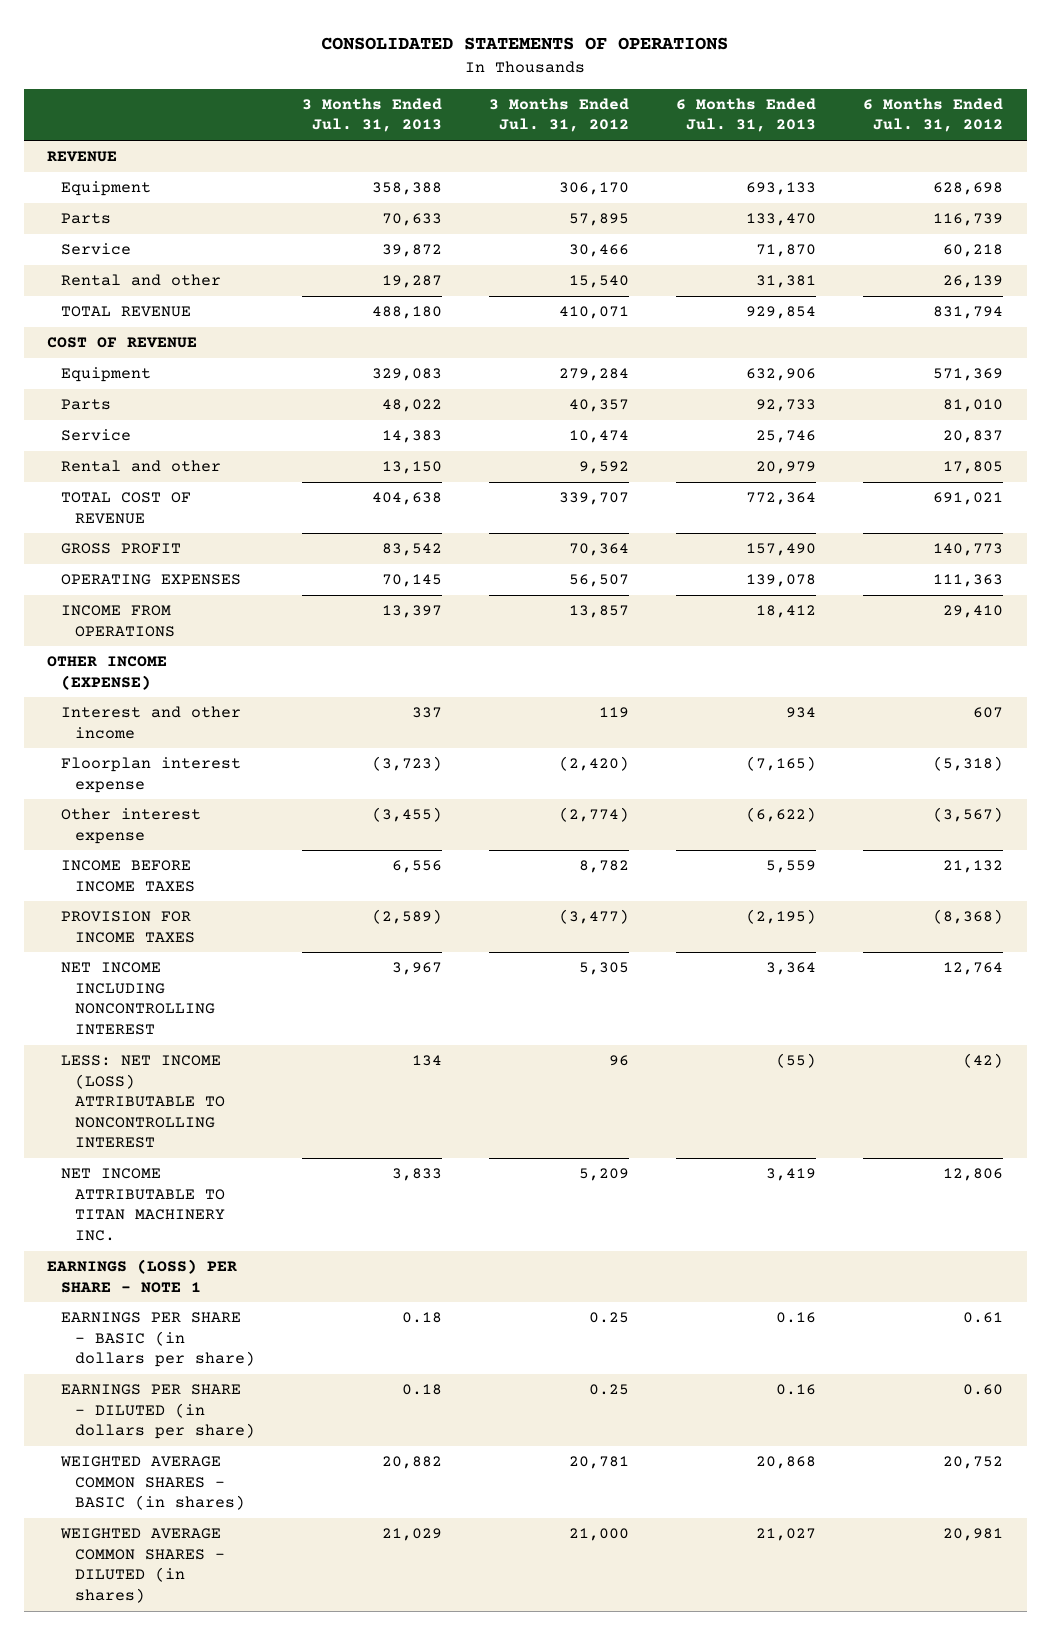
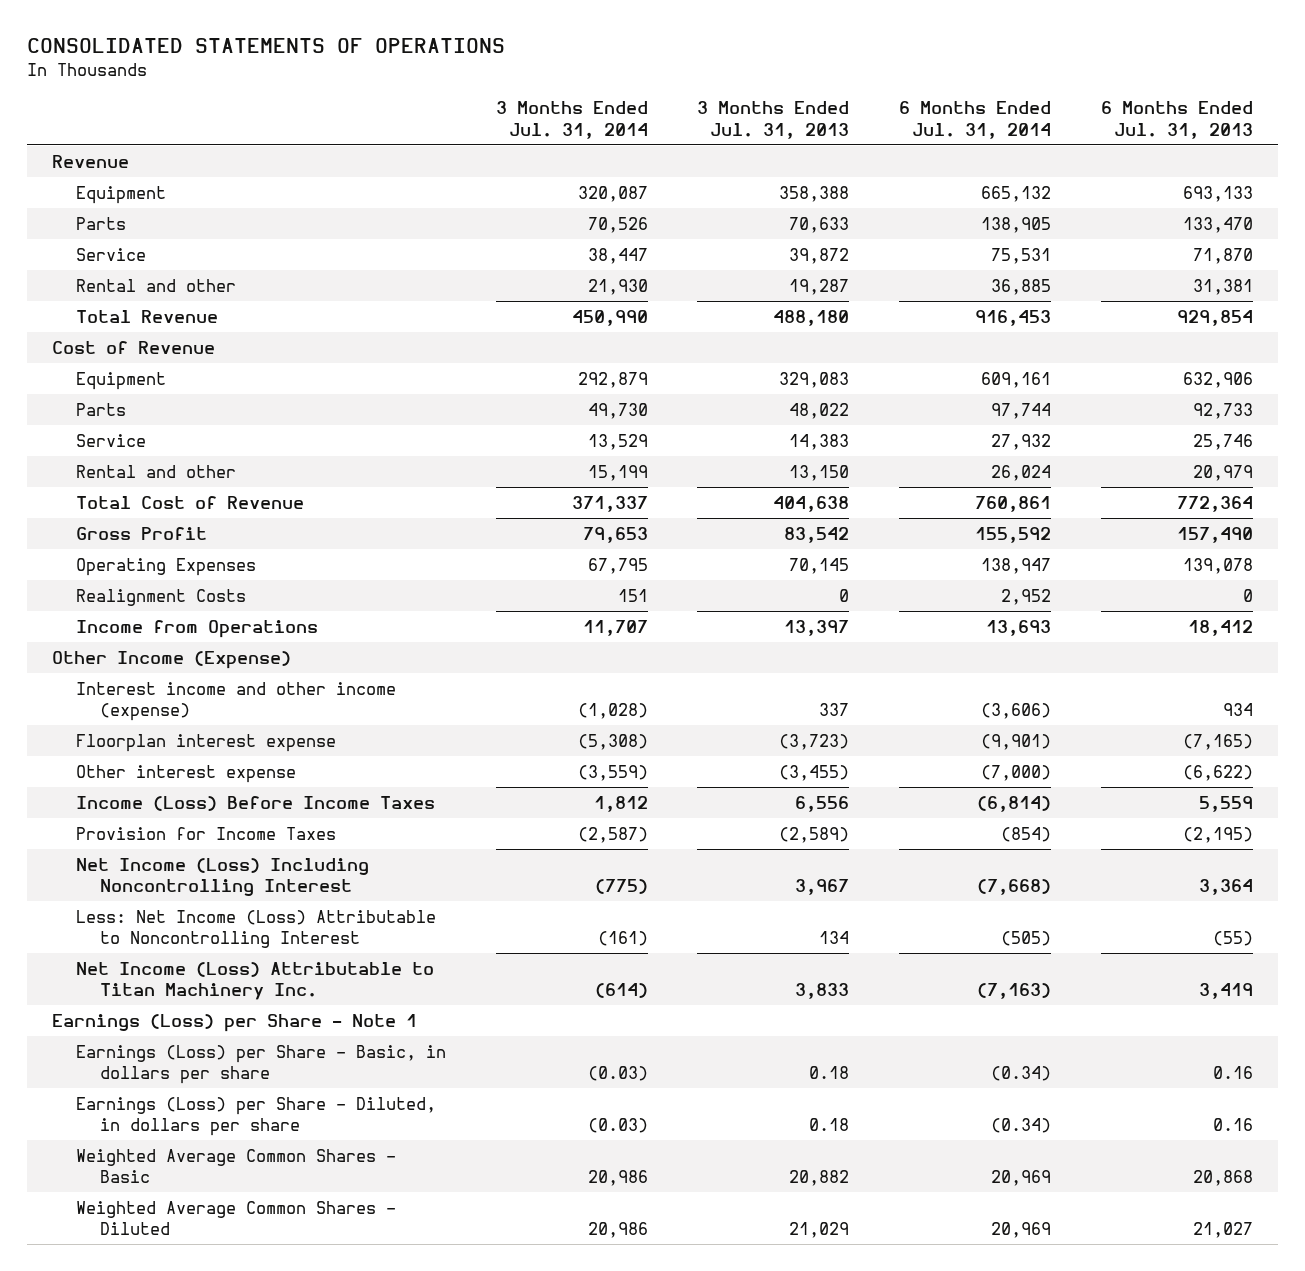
- | 3 Months Ended Jul. 31, 2013 | 3 Months Ended Jul. 31, 2012 | 6 Months Ended Jul. 31, 2013 | 6 Months Ended Jul. 31, 2012
+ | 3 Months Ended Jul. 31, 2014 | 3 Months Ended Jul. 31, 2013 | 6 Months Ended Jul. 31, 2014 | 6 Months Ended Jul. 31, 2013
- REVENUE
+ Revenue
- TOTAL REVENUE | 488,180 | 410,071 | 929,854 | 831,794
- COST OF REVENUE
+ Total Revenue | 450,990 | 488,180 | 916,453 | 929,854
+ Cost of Revenue
- TOTAL COST OF REVENUE | 404,638 | 339,707 | 772,364 | 691,021
- GROSS PROFIT | 83,542 | 70,364 | 157,490 | 140,773
- OPERATING EXPENSES | 70,145 | 56,507 | 139,078 | 111,363
- INCOME FROM OPERATIONS | 13,397 | 13,857 | 18,412 | 29,410
- OTHER INCOME (EXPENSE)
- Interest and other income | 337 | 119 | 934 | 607
+ Total Cost of Revenue | 371,337 | 404,638 | 760,861 | 772,364
+ Gross Profit | 79,653 | 83,542 | 155,592 | 157,490
+ Operating Expenses | 67,795 | 70,145 | 138,947 | 139,078
+ Realignment Costs | 151 | 0 | 2,952 | 0
+ Income from Operations | 11,707 | 13,397 | 13,693 | 18,412
+ Other Income (Expense)
+ Interest income and other income (expense) | (1,028) | 337 | (3,606) | 934
- INCOME BEFORE INCOME TAXES | 6,556 | 8,782 | 5,559 | 21,132
- PROVISION FOR INCOME TAXES | (2,589) | (3,477) | (2,195) | (8,368)
- NET INCOME INCLUDING NONCONTROLLING INTEREST | 3,967 | 5,305 | 3,364 | 12,764
- LESS: NET INCOME (LOSS) ATTRIBUTABLE TO NONCONTROLLING INTEREST | 134 | 96 | (55) | (42)
- NET INCOME ATTRIBUTABLE TO TITAN MACHINERY INC. | 3,833 | 5,209 | 3,419 | 12,806
- EARNINGS (LOSS) PER SHARE - NOTE 1
- EARNINGS PER SHARE - BASIC (in dollars per share) | 0.18 | 0.25 | 0.16 | 0.61
- EARNINGS PER SHARE - DILUTED (in dollars per share) | 0.18 | 0.25 | 0.16 | 0.60
- WEIGHTED AVERAGE COMMON SHARES - BASIC (in shares) | 20,882 | 20,781 | 20,868 | 20,752
- WEIGHTED AVERAGE COMMON SHARES - DILUTED (in shares) | 21,029 | 21,000 | 21,027 | 20,981
+ Income (Loss) Before Income Taxes | 1,812 | 6,556 | (6,814) | 5,559
+ Provision for Income Taxes | (2,587) | (2,589) | (854) | (2,195)
+ Net Income (Loss) Including Noncontrolling Interest | (775) | 3,967 | (7,668) | 3,364
+ Less: Net Income (Loss) Attributable to Noncontrolling Interest | (161) | 134 | (505) | (55)
+ Net Income (Loss) Attributable to Titan Machinery Inc. | (614) | 3,833 | (7,163) | 3,419
+ Earnings (Loss) per Share - Note 1
+ Earnings (Loss) per Share - Basic, in dollars per share | (0.03) | 0.18 | (0.34) | 0.16
+ Earnings (Loss) per Share - Diluted, in dollars per share | (0.03) | 0.18 | (0.34) | 0.16
+ Weighted Average Common Shares - Basic | 20,986 | 20,882 | 20,969 | 20,868
+ Weighted Average Common Shares - Diluted | 20,986 | 21,029 | 20,969 | 21,027

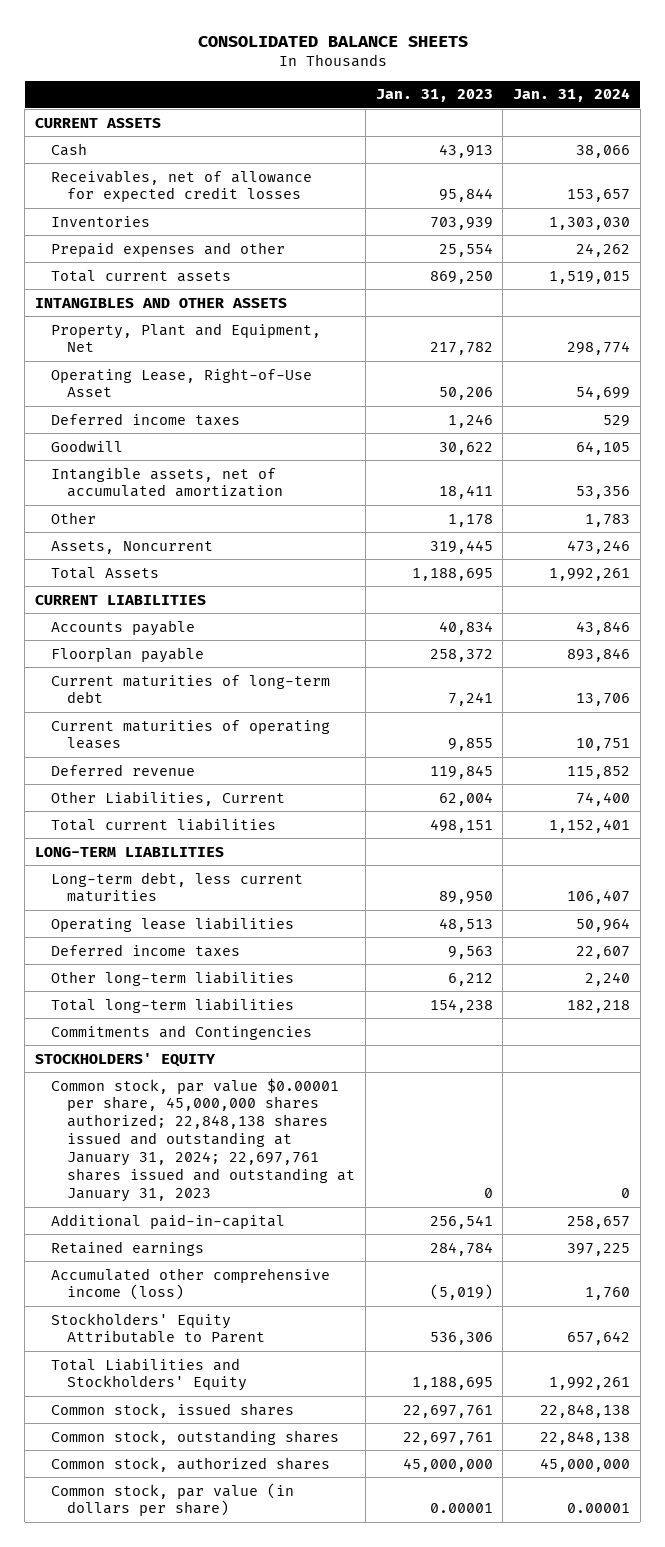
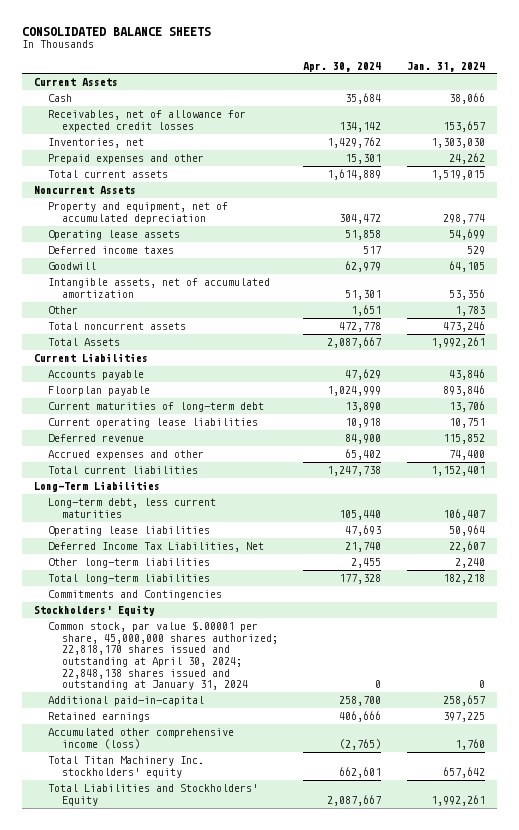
- | Jan. 31, 2023 | Jan. 31, 2024
+ | Apr. 30, 2024 | Jan. 31, 2024
- CURRENT ASSETS
+ Current Assets
- Inventories | 703,939 | 1,303,030
+ Inventories, net | 1,429,762 | 1,303,030
- INTANGIBLES AND OTHER ASSETS
- Property, Plant and Equipment, Net | 217,782 | 298,774
- Operating Lease, Right-of-Use Asset | 50,206 | 54,699
+ Noncurrent Assets
+ Property and equipment, net of accumulated depreciation | 304,472 | 298,774
+ Operating lease assets | 51,858 | 54,699
- Assets, Noncurrent | 319,445 | 473,246
+ Total noncurrent assets | 472,778 | 473,246
- CURRENT LIABILITIES
+ Current Liabilities
- Current maturities of operating leases | 9,855 | 10,751
+ Current operating lease liabilities | 10,918 | 10,751
- Other Liabilities, Current | 62,004 | 74,400
+ Accrued expenses and other | 65,402 | 74,400
- LONG-TERM LIABILITIES
+ Long-Term Liabilities
- Deferred income taxes | 9,563 | 22,607
+ Deferred Income Tax Liabilities, Net | 21,740 | 22,607
- STOCKHOLDERS' EQUITY
- Common stock, par value $0.00001 per share, 45,000,000 shares authorized; 22,848,138 shares issued and outstanding at January 31, 2024; 22,697,761 shares issued and outstanding at January 31, 2023 | 0 | 0
+ Stockholders' Equity
+ Common stock, par value $.00001 per share, 45,000,000 shares authorized; 22,818,170 shares issued and outstanding at April 30, 2024; 22,848,138 shares issued and outstanding at January 31, 2024 | 0 | 0
- Stockholders' Equity Attributable to Parent | 536,306 | 657,642
+ Total Titan Machinery Inc. stockholders' equity | 662,601 | 657,642
- Common stock, issued shares | 22,697,761 | 22,848,138
- Common stock, outstanding shares | 22,697,761 | 22,848,138
- Common stock, authorized shares | 45,000,000 | 45,000,000
- Common stock, par value (in dollars per share) | 0.00001 | 0.00001

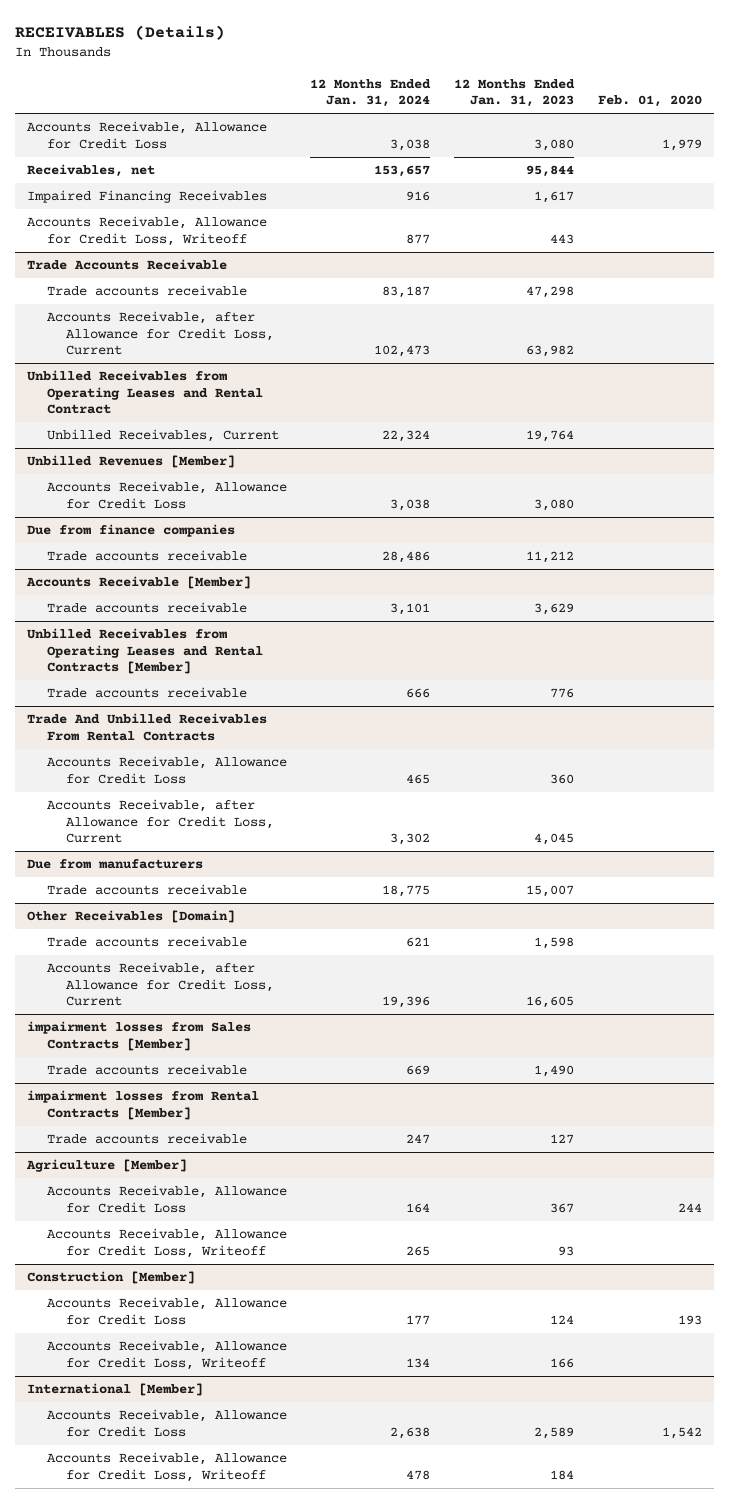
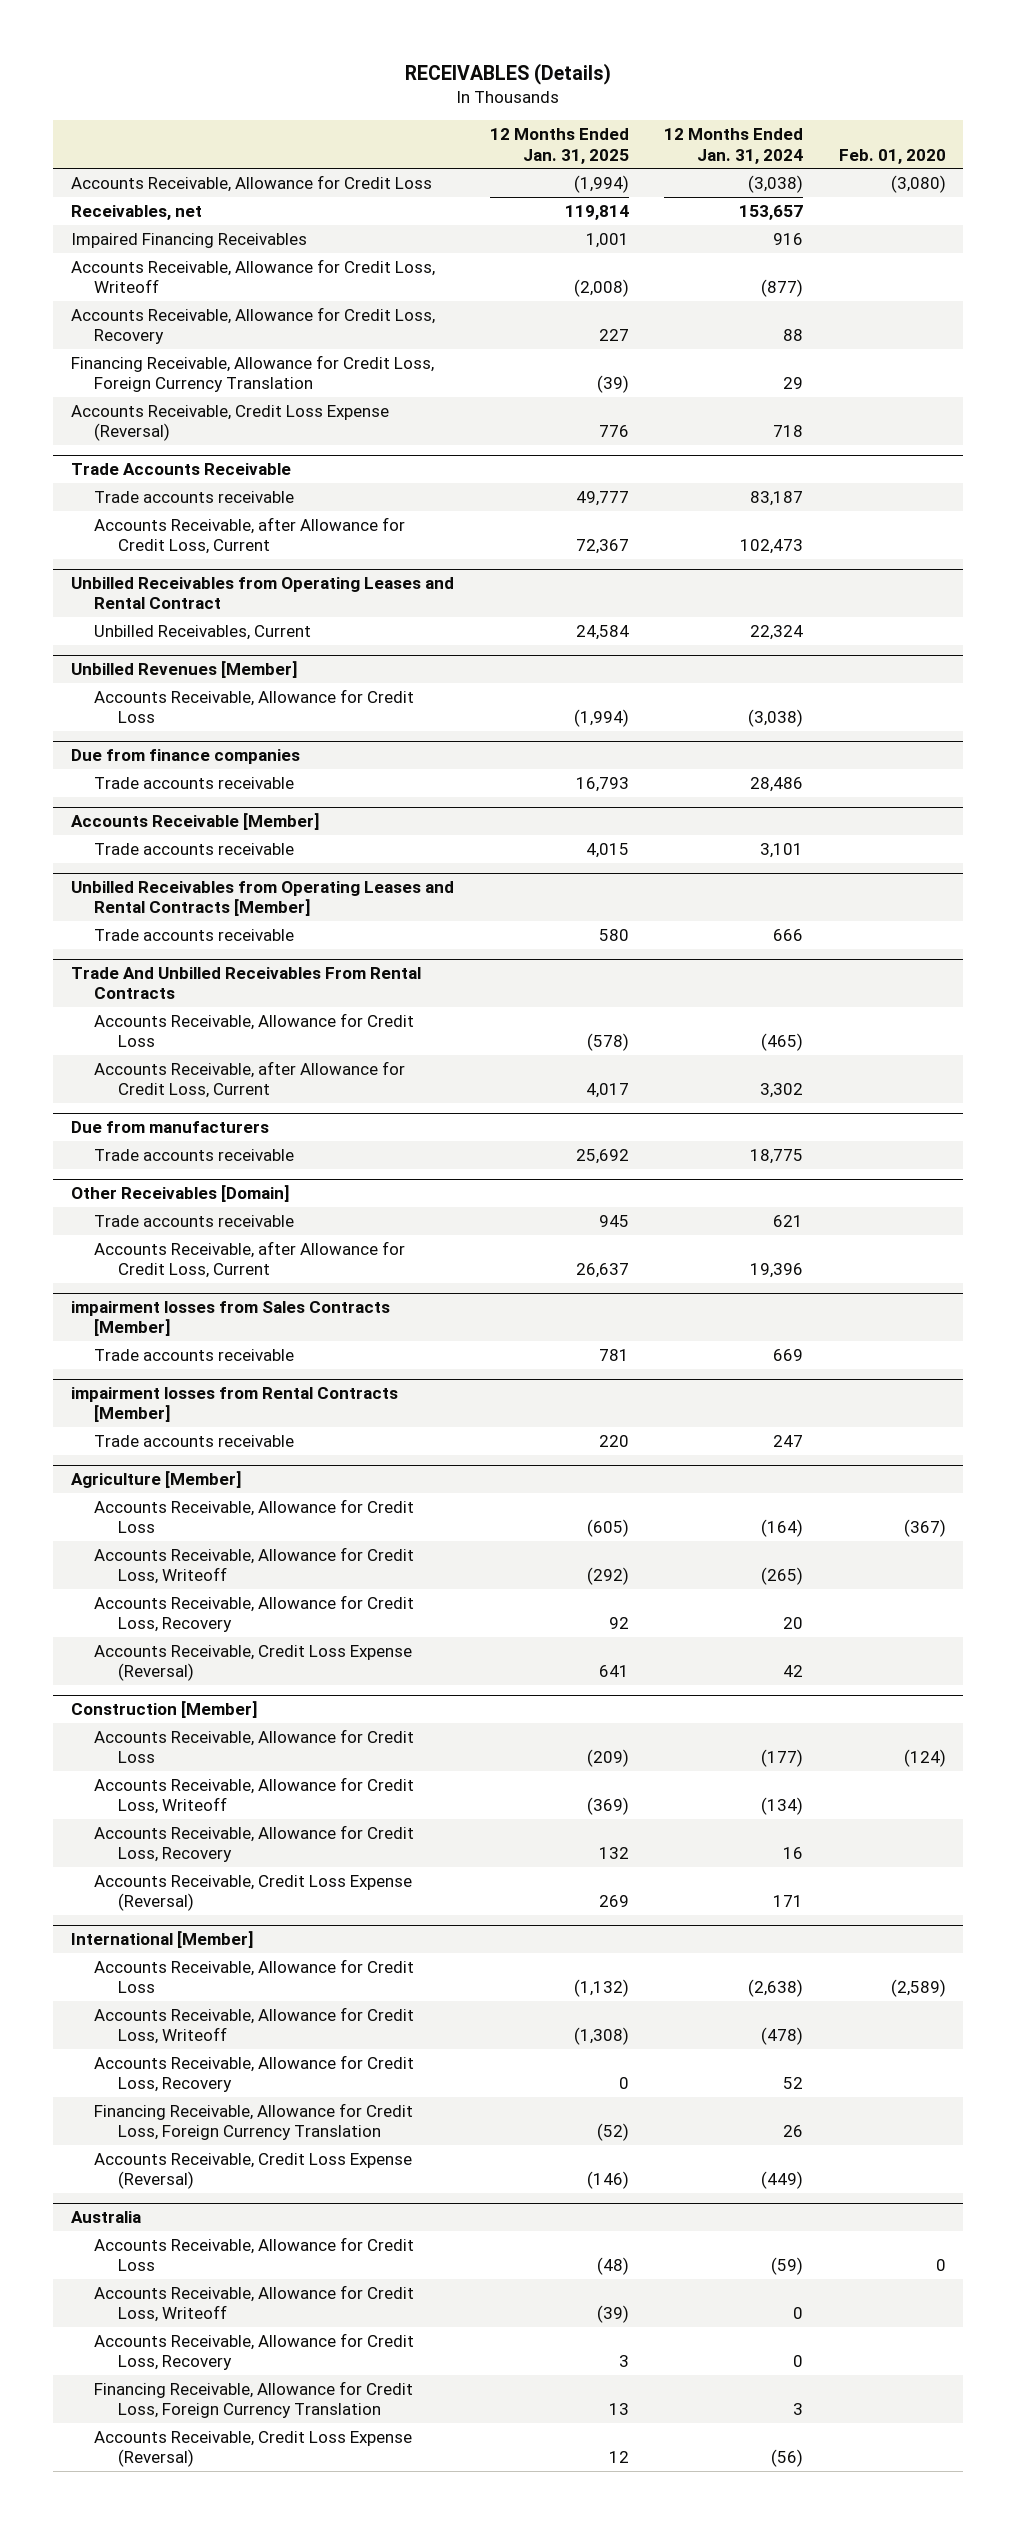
- | 12 Months Ended Jan. 31, 2024 | 12 Months Ended Jan. 31, 2023 | Feb. 01, 2020
+ | 12 Months Ended Jan. 31, 2025 | 12 Months Ended Jan. 31, 2024 | Feb. 01, 2020
- Accounts Receivable, Allowance for Credit Loss | 3,038 | 3,080 | 1,979
+ Accounts Receivable, Allowance for Credit Loss | (1,994) | (3,038) | (3,080)
- Accounts Receivable, Allowance for Credit Loss, Writeoff | 877 | 443 |
+ Accounts Receivable, Allowance for Credit Loss, Writeoff | (2,008) | (877) |
+ Accounts Receivable, Allowance for Credit Loss, Recovery | 227 | 88 |
+ Financing Receivable, Allowance for Credit Loss, Foreign Currency Translation | (39) | 29 |
+ Accounts Receivable, Credit Loss Expense (Reversal) | 776 | 718 |
@ Unbilled Revenues [Member]
- Accounts Receivable, Allowance for Credit Loss | 3,038 | 3,080 |
+ Accounts Receivable, Allowance for Credit Loss | (1,994) | (3,038) |
@ Trade And Unbilled Receivables From Rental Contracts
- Accounts Receivable, Allowance for Credit Loss | 465 | 360 |
+ Accounts Receivable, Allowance for Credit Loss | (578) | (465) |
@ Agriculture [Member]
- Accounts Receivable, Allowance for Credit Loss | 164 | 367 | 244
- Accounts Receivable, Allowance for Credit Loss, Writeoff | 265 | 93 |
+ Accounts Receivable, Allowance for Credit Loss | (605) | (164) | (367)
+ Accounts Receivable, Allowance for Credit Loss, Writeoff | (292) | (265) |
+ Accounts Receivable, Allowance for Credit Loss, Recovery | 92 | 20 |
+ Accounts Receivable, Credit Loss Expense (Reversal) | 641 | 42 |
@ Construction [Member]
- Accounts Receivable, Allowance for Credit Loss | 177 | 124 | 193
- Accounts Receivable, Allowance for Credit Loss, Writeoff | 134 | 166 |
+ Accounts Receivable, Allowance for Credit Loss | (209) | (177) | (124)
+ Accounts Receivable, Allowance for Credit Loss, Writeoff | (369) | (134) |
+ Accounts Receivable, Allowance for Credit Loss, Recovery | 132 | 16 |
+ Accounts Receivable, Credit Loss Expense (Reversal) | 269 | 171 |
@ International [Member]
- Accounts Receivable, Allowance for Credit Loss | 2,638 | 2,589 | 1,542
- Accounts Receivable, Allowance for Credit Loss, Writeoff | 478 | 184 |
+ Accounts Receivable, Allowance for Credit Loss | (1,132) | (2,638) | (2,589)
+ Accounts Receivable, Allowance for Credit Loss, Writeoff | (1,308) | (478) |
+ Accounts Receivable, Allowance for Credit Loss, Recovery | 0 | 52 |
+ Financing Receivable, Allowance for Credit Loss, Foreign Currency Translation | (52) | 26 |
+ Accounts Receivable, Credit Loss Expense (Reversal) | (146) | (449) |
+ Australia
+ Accounts Receivable, Allowance for Credit Loss | (48) | (59) | 0
+ Accounts Receivable, Allowance for Credit Loss, Writeoff | (39) | 0 |
+ Accounts Receivable, Allowance for Credit Loss, Recovery | 3 | 0 |
+ Financing Receivable, Allowance for Credit Loss, Foreign Currency Translation | 13 | 3 |
+ Accounts Receivable, Credit Loss Expense (Reversal) | 12 | (56) |

